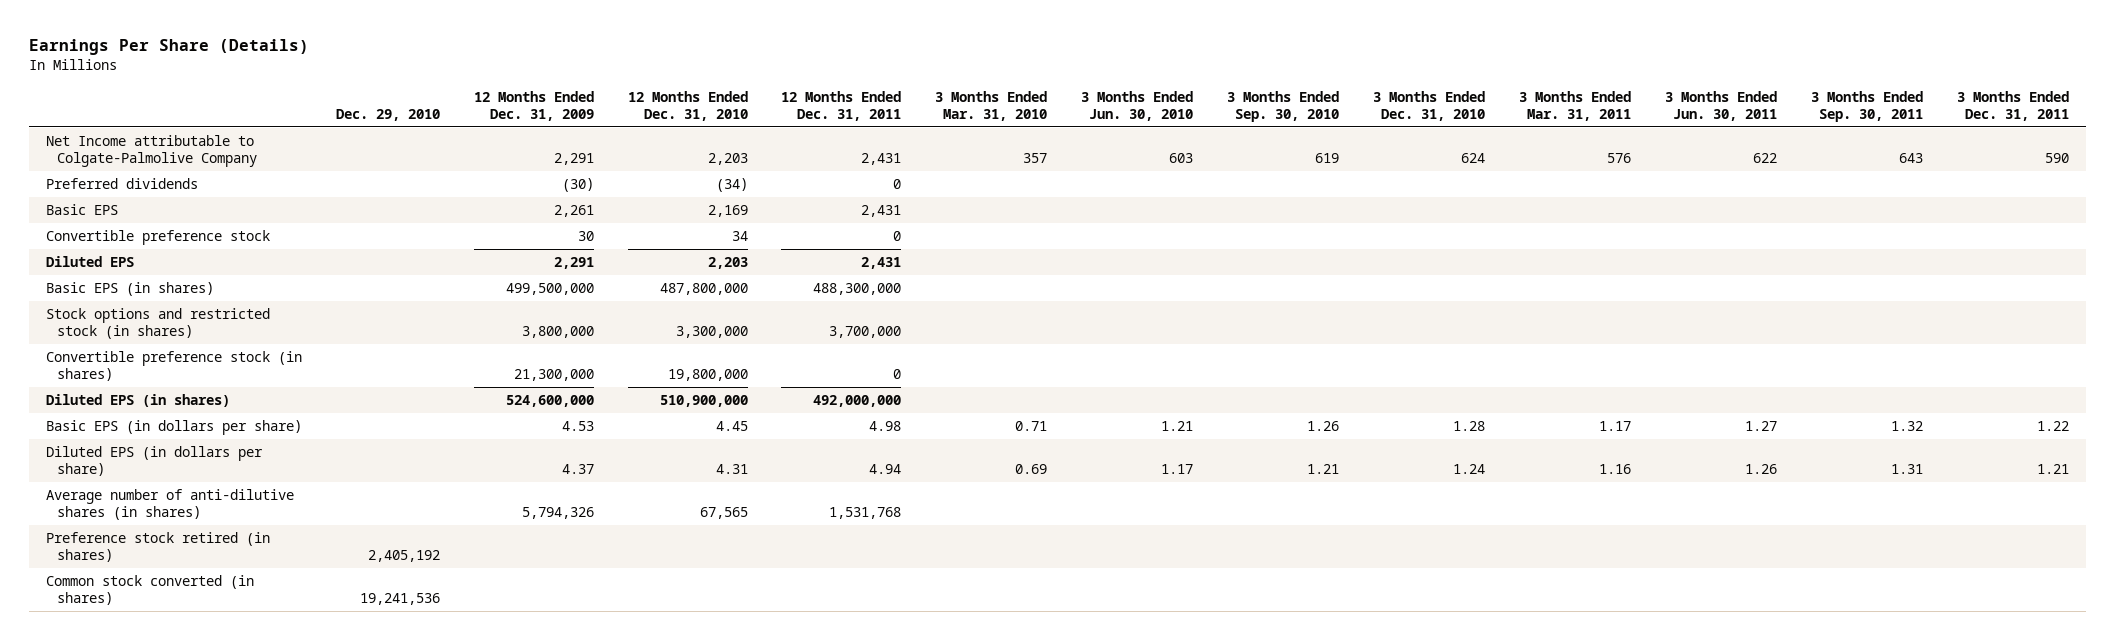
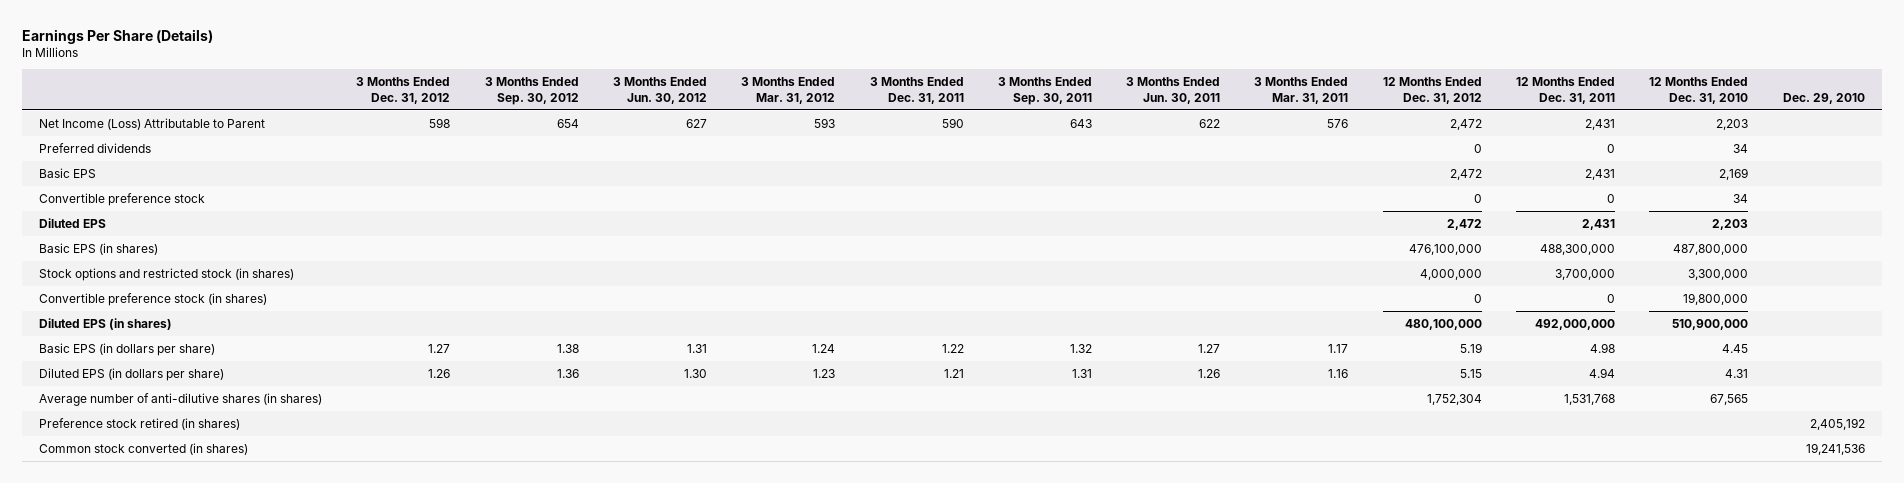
- | Dec. 29, 2010 | 12 Months Ended Dec. 31, 2009 | 12 Months Ended Dec. 31, 2010 | 12 Months Ended Dec. 31, 2011 | 3 Months Ended Mar. 31, 2010 | 3 Months Ended Jun. 30, 2010 | 3 Months Ended Sep. 30, 2010 | 3 Months Ended Dec. 31, 2010 | 3 Months Ended Mar. 31, 2011 | 3 Months Ended Jun. 30, 2011 | 3 Months Ended Sep. 30, 2011 | 3 Months Ended Dec. 31, 2011
+ | 3 Months Ended Dec. 31, 2012 | 3 Months Ended Sep. 30, 2012 | 3 Months Ended Jun. 30, 2012 | 3 Months Ended Mar. 31, 2012 | 3 Months Ended Dec. 31, 2011 | 3 Months Ended Sep. 30, 2011 | 3 Months Ended Jun. 30, 2011 | 3 Months Ended Mar. 31, 2011 | 12 Months Ended Dec. 31, 2012 | 12 Months Ended Dec. 31, 2011 | 12 Months Ended Dec. 31, 2010 | Dec. 29, 2010
- Net Income attributable to Colgate-Palmolive Company | | 2,291 | 2,203 | 2,431 | 357 | 603 | 619 | 624 | 576 | 622 | 643 | 590
- Preferred dividends | | (30) | (34) | 0 | | | | | | | |
+ Net Income (Loss) Attributable to Parent | 598 | 654 | 627 | 593 | 590 | 643 | 622 | 576 | 2,472 | 2,431 | 2,203 |
+ Preferred dividends | | | | | | | | | 0 | 0 | 34 |

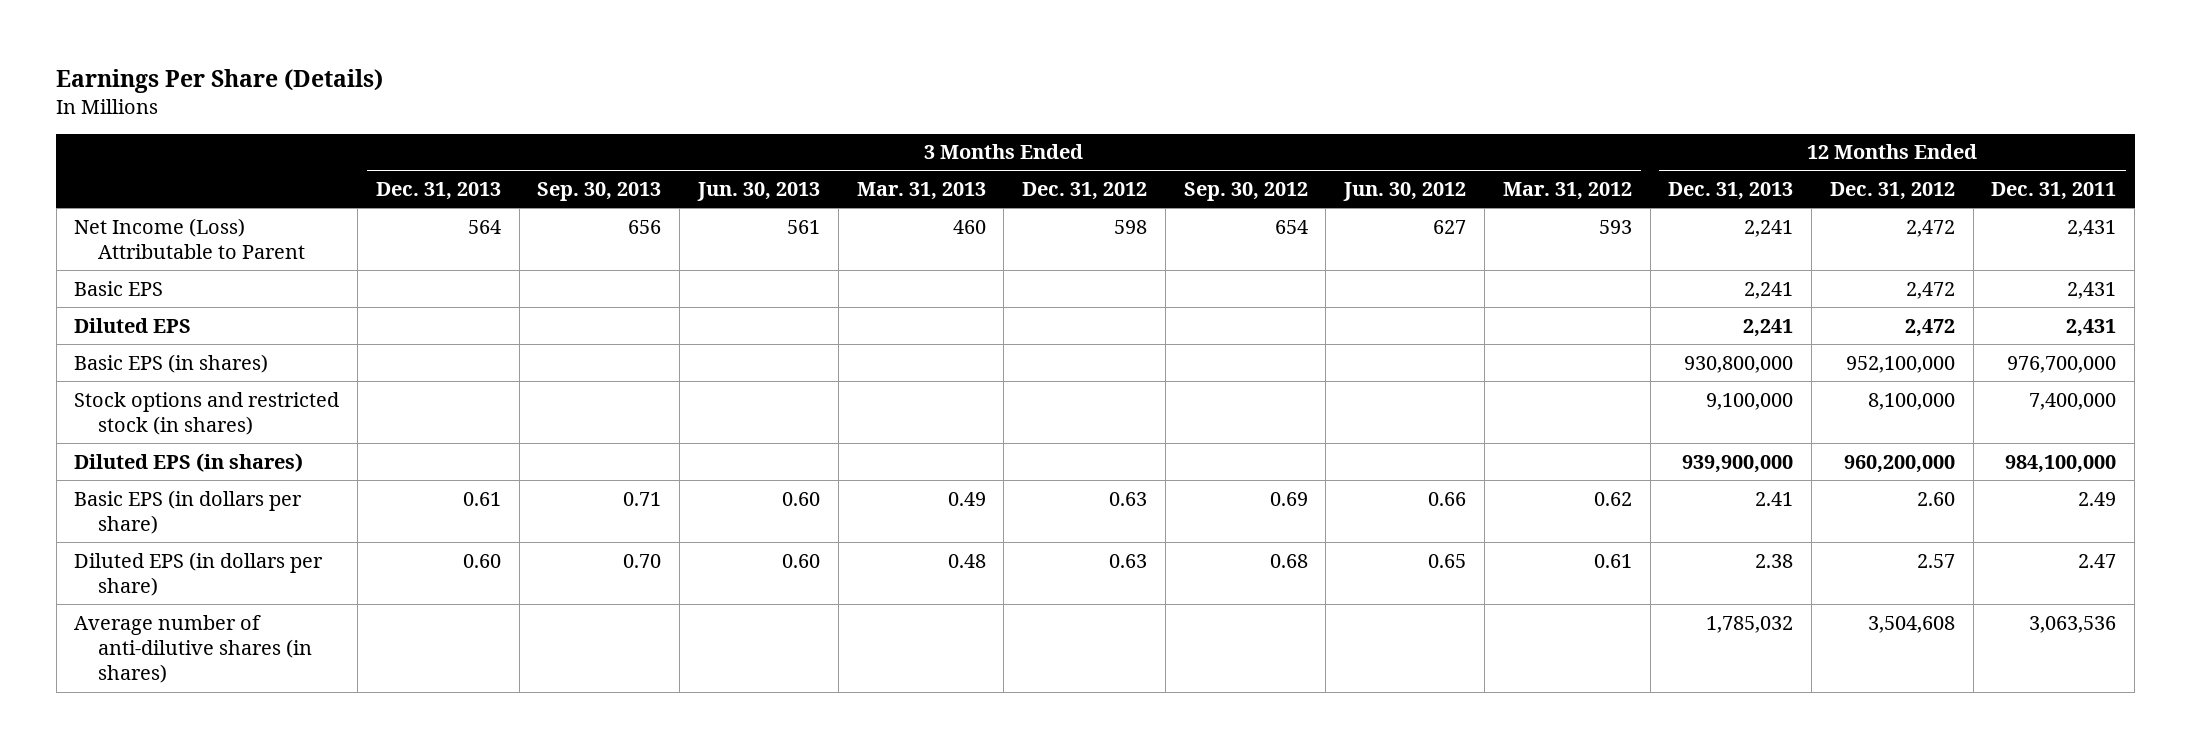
- | 3 Months Ended Dec. 31, 2012 | 3 Months Ended Sep. 30, 2012 | 3 Months Ended Jun. 30, 2012 | 3 Months Ended Mar. 31, 2012 | 3 Months Ended Dec. 31, 2011 | 3 Months Ended Sep. 30, 2011 | 3 Months Ended Jun. 30, 2011 | 3 Months Ended Mar. 31, 2011 | 12 Months Ended Dec. 31, 2012 | 12 Months Ended Dec. 31, 2011 | 12 Months Ended Dec. 31, 2010 | Dec. 29, 2010
+ | 3 Months Ended Dec. 31, 2013 | 3 Months Ended Sep. 30, 2013 | 3 Months Ended Jun. 30, 2013 | 3 Months Ended Mar. 31, 2013 | 3 Months Ended Dec. 31, 2012 | 3 Months Ended Sep. 30, 2012 | 3 Months Ended Jun. 30, 2012 | 3 Months Ended Mar. 31, 2012 | 12 Months Ended Dec. 31, 2013 | 12 Months Ended Dec. 31, 2012 | 12 Months Ended Dec. 31, 2011
- Preferred dividends | | | | | | | | | 0 | 0 | 34 |
- Convertible preference stock | | | | | | | | | 0 | 0 | 34 |
- Basic EPS (in shares) | | | | | | | | | 476,100,000 | 488,300,000 | 487,800,000 |
- Stock options and restricted stock (in shares) | | | | | | | | | 4,000,000 | 3,700,000 | 3,300,000 |
- Convertible preference stock (in shares) | | | | | | | | | 0 | 0 | 19,800,000 |
- Diluted EPS (in shares) | | | | | | | | | 480,100,000 | 492,000,000 | 510,900,000 |
- Basic EPS (in dollars per share) | 1.27 | 1.38 | 1.31 | 1.24 | 1.22 | 1.32 | 1.27 | 1.17 | 5.19 | 4.98 | 4.45 |
- Diluted EPS (in dollars per share) | 1.26 | 1.36 | 1.30 | 1.23 | 1.21 | 1.31 | 1.26 | 1.16 | 5.15 | 4.94 | 4.31 |
- Average number of anti-dilutive shares (in shares) | | | | | | | | | 1,752,304 | 1,531,768 | 67,565 |
- Preference stock retired (in shares) | | | | | | | | | | | | 2,405,192
- Common stock converted (in shares) | | | | | | | | | | | | 19,241,536
+ Basic EPS (in shares) | | | | | | | | | 930,800,000 | 952,100,000 | 976,700,000
+ Stock options and restricted stock (in shares) | | | | | | | | | 9,100,000 | 8,100,000 | 7,400,000
+ Diluted EPS (in shares) | | | | | | | | | 939,900,000 | 960,200,000 | 984,100,000
+ Basic EPS (in dollars per share) | 0.61 | 0.71 | 0.60 | 0.49 | 0.63 | 0.69 | 0.66 | 0.62 | 2.41 | 2.60 | 2.49
+ Diluted EPS (in dollars per share) | 0.60 | 0.70 | 0.60 | 0.48 | 0.63 | 0.68 | 0.65 | 0.61 | 2.38 | 2.57 | 2.47
+ Average number of anti-dilutive shares (in shares) | | | | | | | | | 1,785,032 | 3,504,608 | 3,063,536

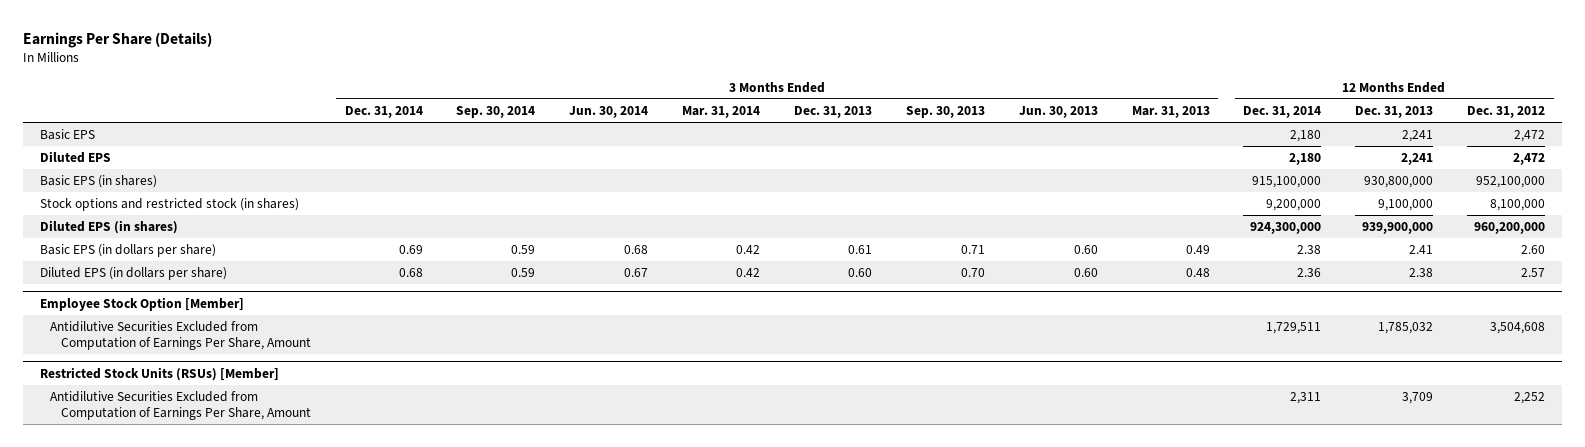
- | 3 Months Ended Dec. 31, 2013 | 3 Months Ended Sep. 30, 2013 | 3 Months Ended Jun. 30, 2013 | 3 Months Ended Mar. 31, 2013 | 3 Months Ended Dec. 31, 2012 | 3 Months Ended Sep. 30, 2012 | 3 Months Ended Jun. 30, 2012 | 3 Months Ended Mar. 31, 2012 | 12 Months Ended Dec. 31, 2013 | 12 Months Ended Dec. 31, 2012 | 12 Months Ended Dec. 31, 2011
+ | 3 Months Ended Dec. 31, 2014 | 3 Months Ended Sep. 30, 2014 | 3 Months Ended Jun. 30, 2014 | 3 Months Ended Mar. 31, 2014 | 3 Months Ended Dec. 31, 2013 | 3 Months Ended Sep. 30, 2013 | 3 Months Ended Jun. 30, 2013 | 3 Months Ended Mar. 31, 2013 | 12 Months Ended Dec. 31, 2014 | 12 Months Ended Dec. 31, 2013 | 12 Months Ended Dec. 31, 2012
- Net Income (Loss) Attributable to Parent | 564 | 656 | 561 | 460 | 598 | 654 | 627 | 593 | 2,241 | 2,472 | 2,431
- Average number of anti-dilutive shares (in shares) | | | | | | | | | 1,785,032 | 3,504,608 | 3,063,536
+ Employee Stock Option [Member]
+ Antidilutive Securities Excluded from Computation of Earnings Per Share, Amount | | | | | | | | | 1,729,511 | 1,785,032 | 3,504,608
+ Restricted Stock Units (RSUs) [Member]
+ Antidilutive Securities Excluded from Computation of Earnings Per Share, Amount | | | | | | | | | 2,311 | 3,709 | 2,252

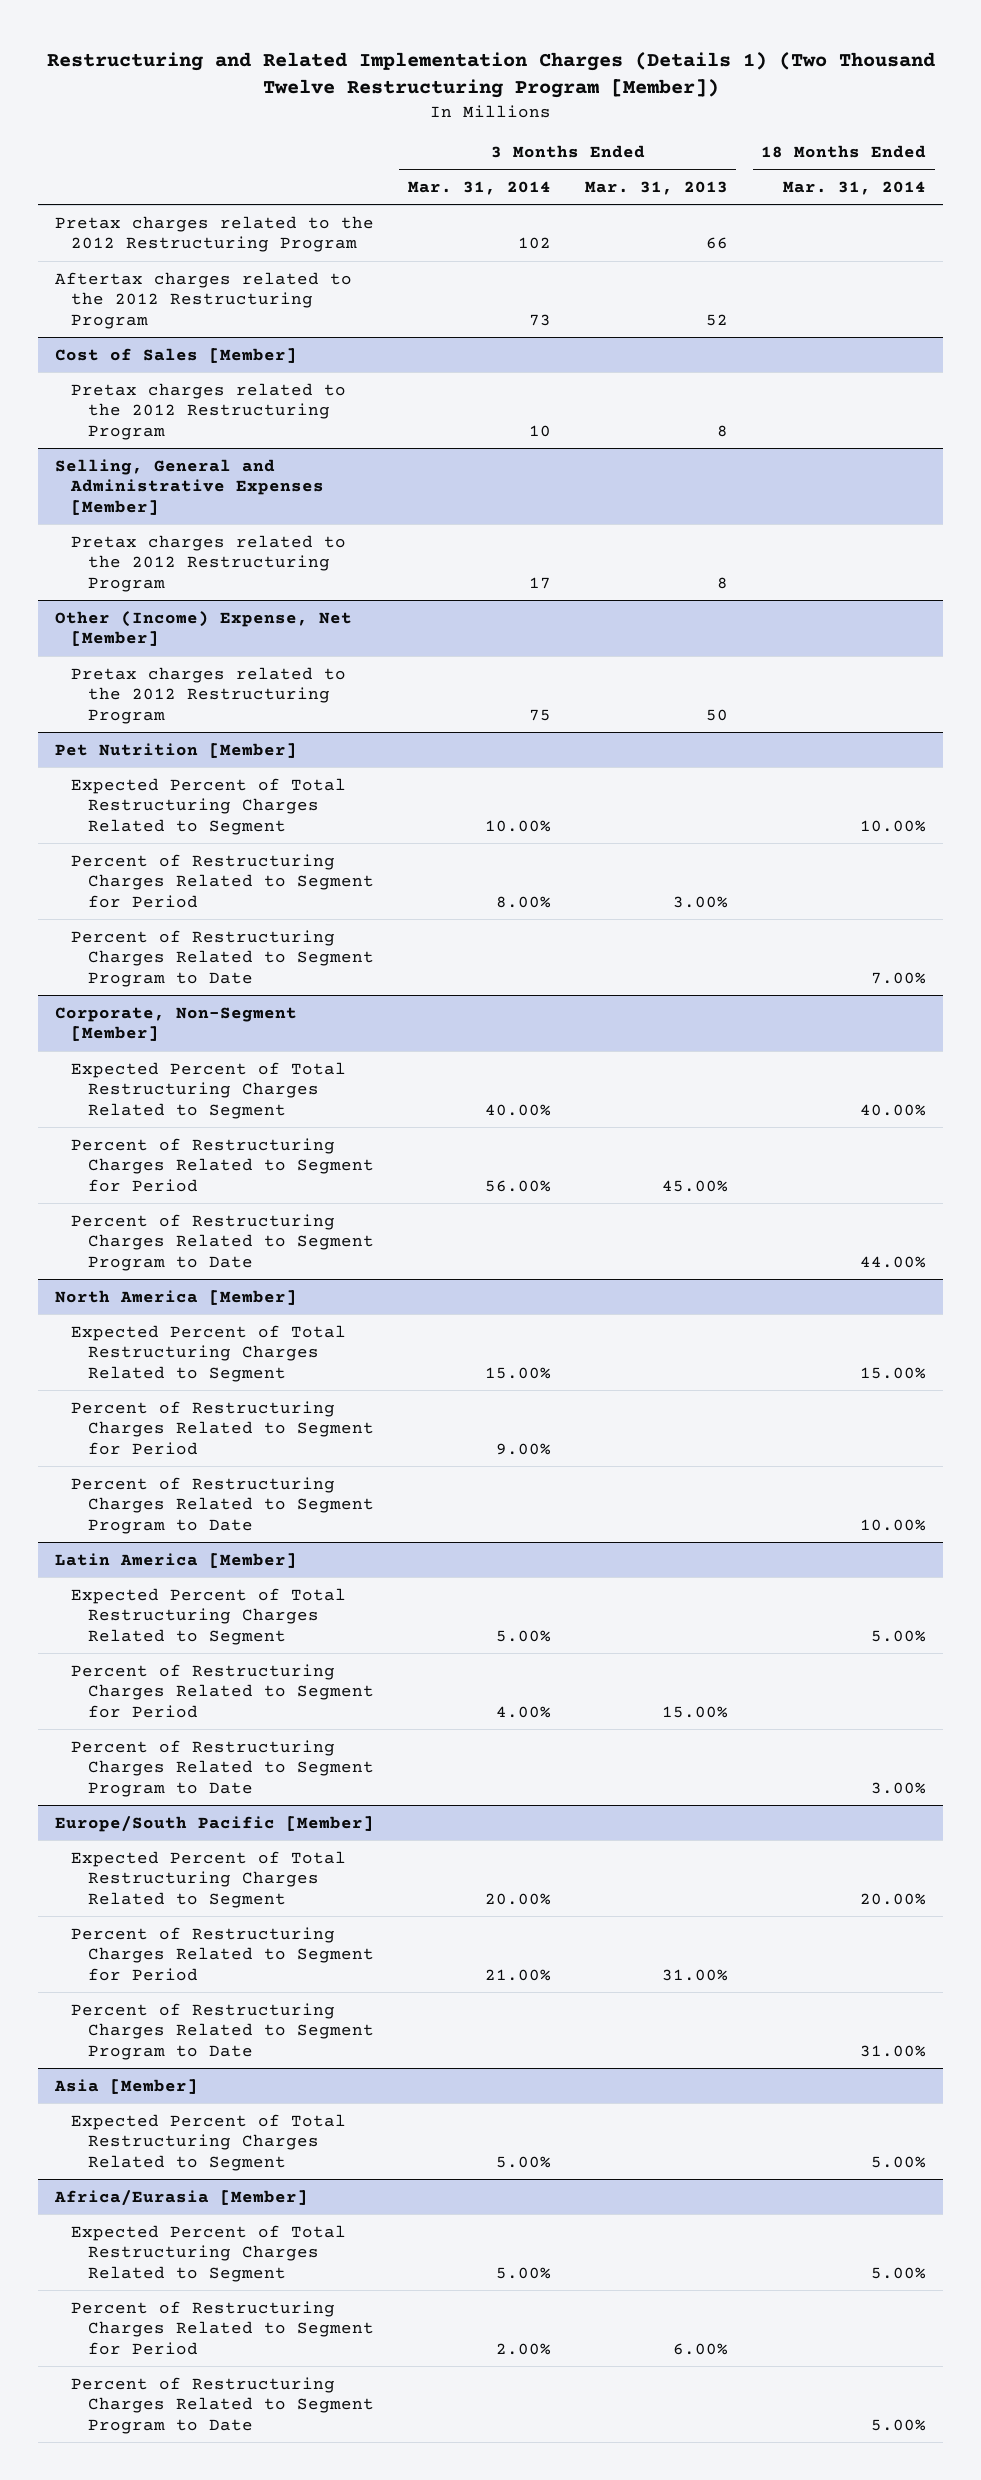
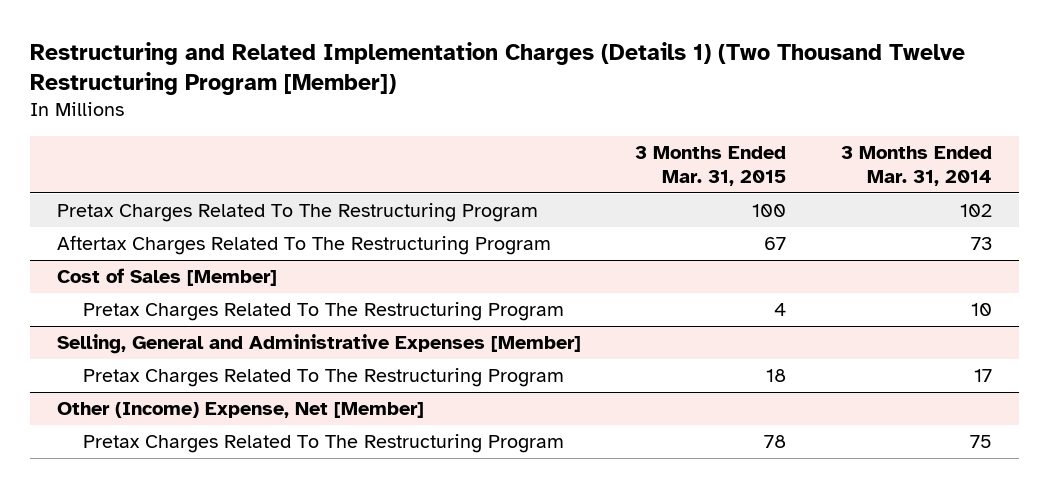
- | 3 Months Ended Mar. 31, 2014 | 3 Months Ended Mar. 31, 2013 | 18 Months Ended Mar. 31, 2014
+ | 3 Months Ended Mar. 31, 2015 | 3 Months Ended Mar. 31, 2014
- Pretax charges related to the 2012 Restructuring Program | 102 | 66 |
- Aftertax charges related to the 2012 Restructuring Program | 73 | 52 |
+ Pretax Charges Related To The Restructuring Program | 100 | 102
+ Aftertax Charges Related To The Restructuring Program | 67 | 73
@ Cost of Sales [Member]
- Pretax charges related to the 2012 Restructuring Program | 10 | 8 |
+ Pretax Charges Related To The Restructuring Program | 4 | 10
@ Selling, General and Administrative Expenses [Member]
- Pretax charges related to the 2012 Restructuring Program | 17 | 8 |
+ Pretax Charges Related To The Restructuring Program | 18 | 17
@ Other (Income) Expense, Net [Member]
- Pretax charges related to the 2012 Restructuring Program | 75 | 50 |
- Pet Nutrition [Member]
- Expected Percent of Total Restructuring Charges Related to Segment | 10.00% | | 10.00%
- Percent of Restructuring Charges Related to Segment for Period | 8.00% | 3.00% |
- Percent of Restructuring Charges Related to Segment Program to Date | | | 7.00%
- Corporate, Non-Segment [Member]
- Expected Percent of Total Restructuring Charges Related to Segment | 40.00% | | 40.00%
- Percent of Restructuring Charges Related to Segment for Period | 56.00% | 45.00% |
- Percent of Restructuring Charges Related to Segment Program to Date | | | 44.00%
- North America [Member]
- Expected Percent of Total Restructuring Charges Related to Segment | 15.00% | | 15.00%
- Percent of Restructuring Charges Related to Segment for Period | 9.00% | |
- Percent of Restructuring Charges Related to Segment Program to Date | | | 10.00%
- Latin America [Member]
- Expected Percent of Total Restructuring Charges Related to Segment | 5.00% | | 5.00%
- Percent of Restructuring Charges Related to Segment for Period | 4.00% | 15.00% |
- Percent of Restructuring Charges Related to Segment Program to Date | | | 3.00%
- Europe/South Pacific [Member]
- Expected Percent of Total Restructuring Charges Related to Segment | 20.00% | | 20.00%
- Percent of Restructuring Charges Related to Segment for Period | 21.00% | 31.00% |
- Percent of Restructuring Charges Related to Segment Program to Date | | | 31.00%
- Asia [Member]
- Expected Percent of Total Restructuring Charges Related to Segment | 5.00% | | 5.00%
- Africa/Eurasia [Member]
- Expected Percent of Total Restructuring Charges Related to Segment | 5.00% | | 5.00%
- Percent of Restructuring Charges Related to Segment for Period | 2.00% | 6.00% |
- Percent of Restructuring Charges Related to Segment Program to Date | | | 5.00%
@ Other (Income) Expense, Net [Member]
+ Pretax Charges Related To The Restructuring Program | 78 | 75

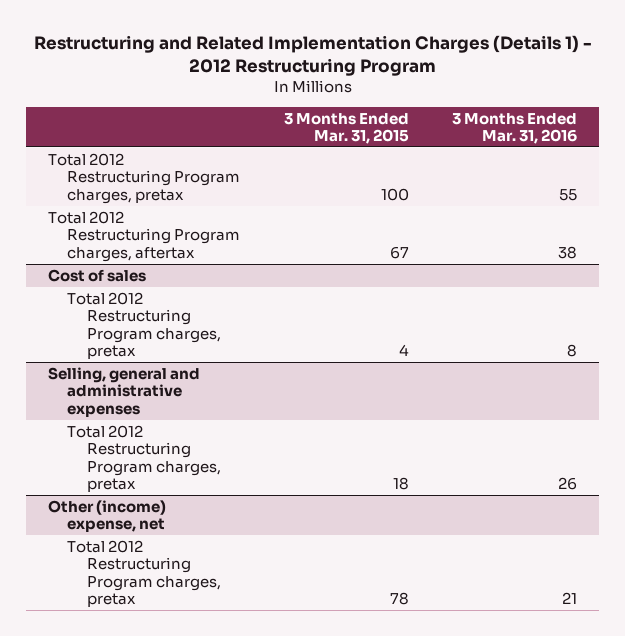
- Restructuring and Related Implementation Charges (Details 1) (Two Thousand Twelve Restructuring Program [Member])
+ Restructuring and Related Implementation Charges (Details 1) - 2012 Restructuring Program
- | 3 Months Ended Mar. 31, 2015 | 3 Months Ended Mar. 31, 2014
+ | 3 Months Ended Mar. 31, 2015 | 3 Months Ended Mar. 31, 2016
- Pretax Charges Related To The Restructuring Program | 100 | 102
- Aftertax Charges Related To The Restructuring Program | 67 | 73
- Cost of Sales [Member]
- Pretax Charges Related To The Restructuring Program | 4 | 10
- Selling, General and Administrative Expenses [Member]
- Pretax Charges Related To The Restructuring Program | 18 | 17
- Other (Income) Expense, Net [Member]
- Pretax Charges Related To The Restructuring Program | 78 | 75
+ Total 2012 Restructuring Program charges, pretax | 100 | 55
+ Total 2012 Restructuring Program charges, aftertax | 67 | 38
+ Cost of sales
+ Total 2012 Restructuring Program charges, pretax | 4 | 8
+ Selling, general and administrative expenses
+ Total 2012 Restructuring Program charges, pretax | 18 | 26
+ Other (income) expense, net
+ Total 2012 Restructuring Program charges, pretax | 78 | 21

